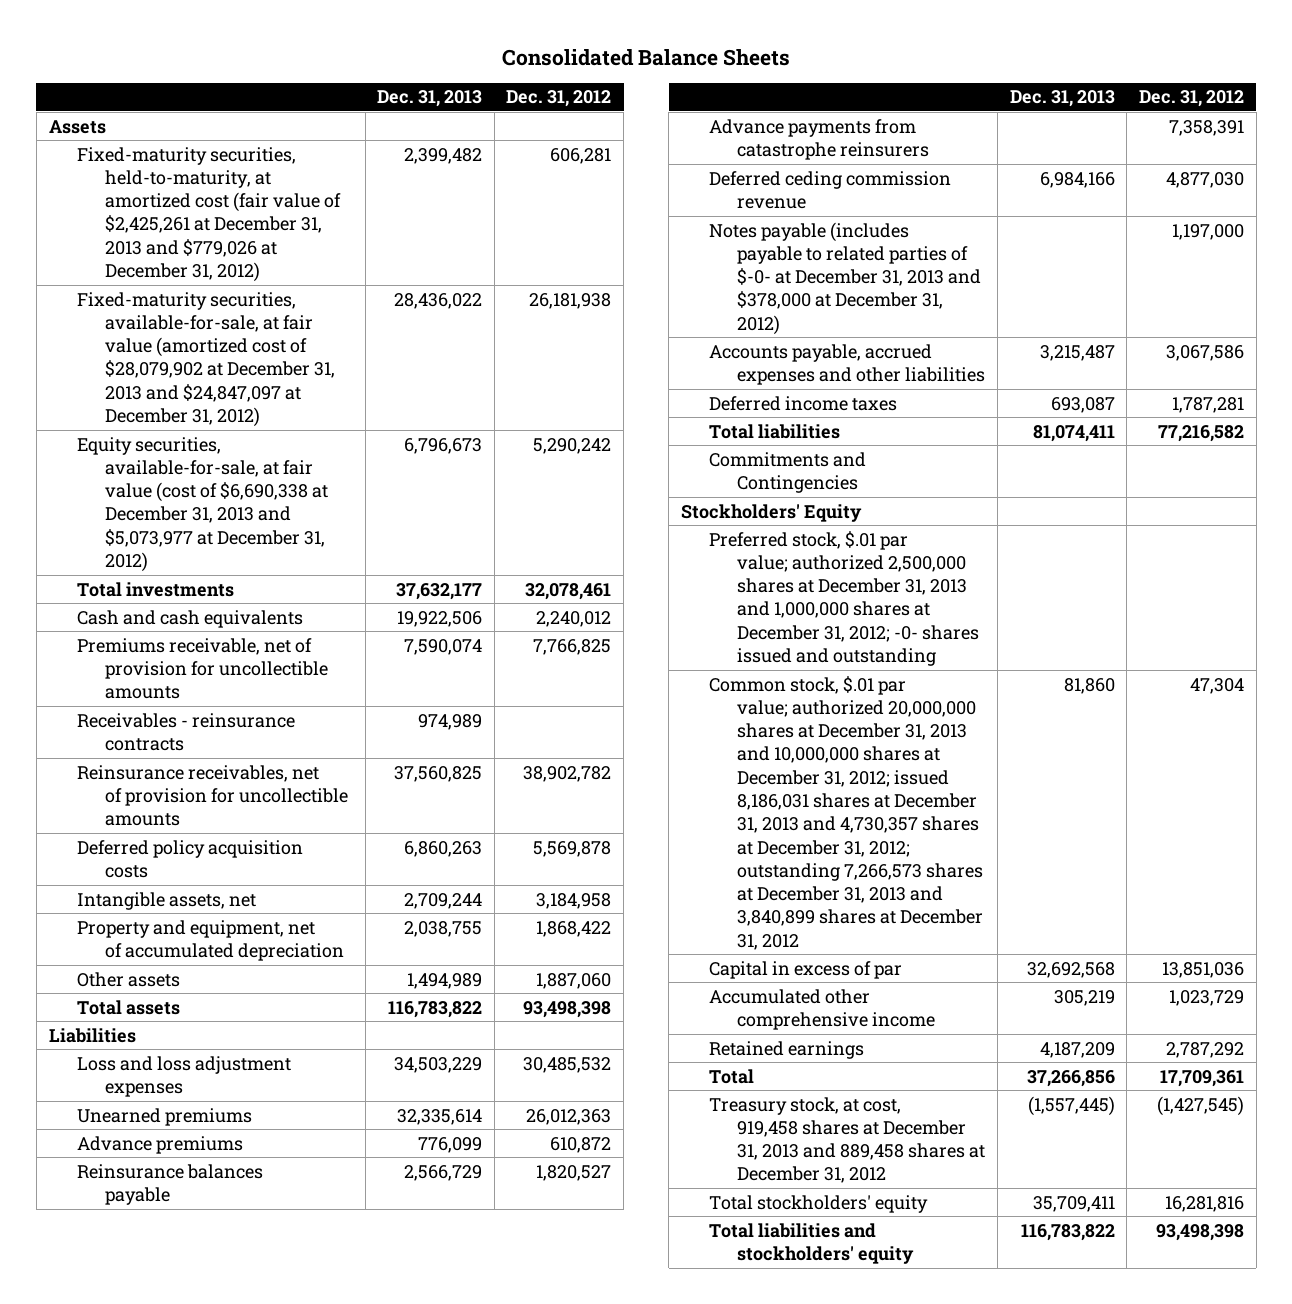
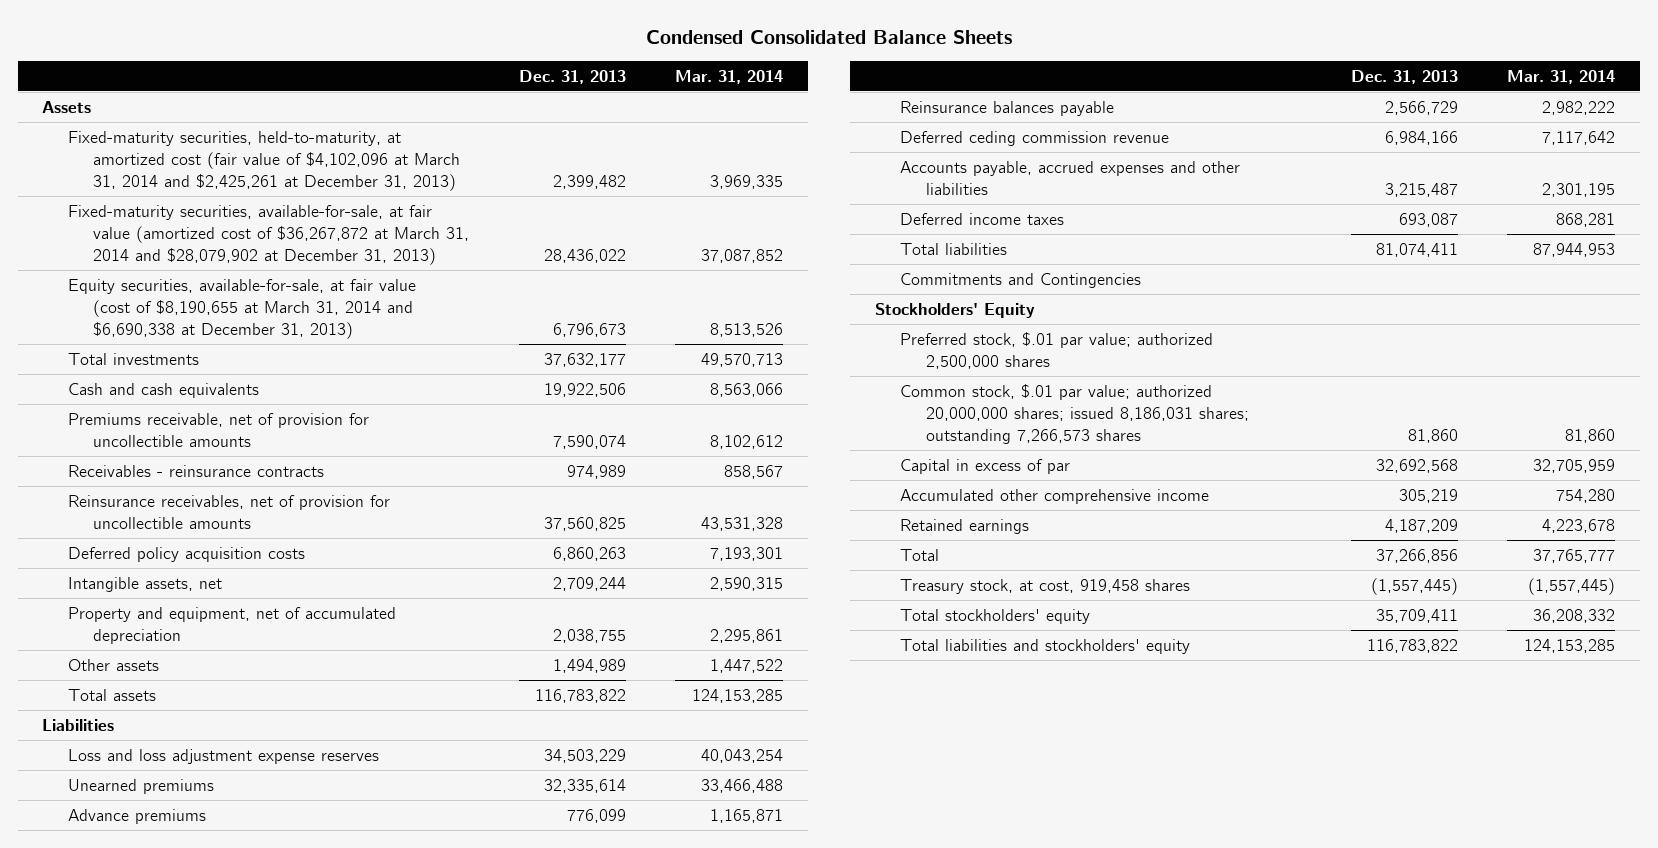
- Consolidated Balance Sheets
+ Condensed Consolidated Balance Sheets
- | Dec. 31, 2013 | Dec. 31, 2012
+ | Dec. 31, 2013 | Mar. 31, 2014
- Fixed-maturity securities, held-to-maturity, at amortized cost (fair value of $2,425,261 at December 31, 2013 and $779,026 at December 31, 2012) | 2,399,482 | 606,281
- Fixed-maturity securities, available-for-sale, at fair value (amortized cost of $28,079,902 at December 31, 2013 and $24,847,097 at December 31, 2012) | 28,436,022 | 26,181,938
- Equity securities, available-for-sale, at fair value (cost of $6,690,338 at December 31, 2013 and $5,073,977 at December 31, 2012) | 6,796,673 | 5,290,242
+ Fixed-maturity securities, held-to-maturity, at amortized cost (fair value of $4,102,096 at March 31, 2014 and $2,425,261 at December 31, 2013) | 2,399,482 | 3,969,335
+ Fixed-maturity securities, available-for-sale, at fair value (amortized cost of $36,267,872 at March 31, 2014 and $28,079,902 at December 31, 2013) | 28,436,022 | 37,087,852
+ Equity securities, available-for-sale, at fair value (cost of $8,190,655 at March 31, 2014 and $6,690,338 at December 31, 2013) | 6,796,673 | 8,513,526
- Loss and loss adjustment expenses | 34,503,229 | 30,485,532
+ Loss and loss adjustment expense reserves | 34,503,229 | 40,043,254
- Advance payments from catastrophe reinsurers | | 7,358,391
- Notes payable (includes payable to related parties of $-0- at December 31, 2013 and $378,000 at December 31, 2012) | | 1,197,000
- Preferred stock, $.01 par value; authorized 2,500,000 shares at December 31, 2013 and 1,000,000 shares at December 31, 2012; -0- shares issued and outstanding
- Common stock, $.01 par value; authorized 20,000,000 shares at December 31, 2013 and 10,000,000 shares at December 31, 2012; issued 8,186,031 shares at December 31, 2013 and 4,730,357 shares at December 31, 2012; outstanding 7,266,573 shares at December 31, 2013 and 3,840,899 shares at December 31, 2012 | 81,860 | 47,304
+ Preferred stock, $.01 par value; authorized 2,500,000 shares
+ Common stock, $.01 par value; authorized 20,000,000 shares; issued 8,186,031 shares; outstanding 7,266,573 shares | 81,860 | 81,860
- Treasury stock, at cost, 919,458 shares at December 31, 2013 and 889,458 shares at December 31, 2012 | (1,557,445) | (1,427,545)
+ Treasury stock, at cost, 919,458 shares | (1,557,445) | (1,557,445)

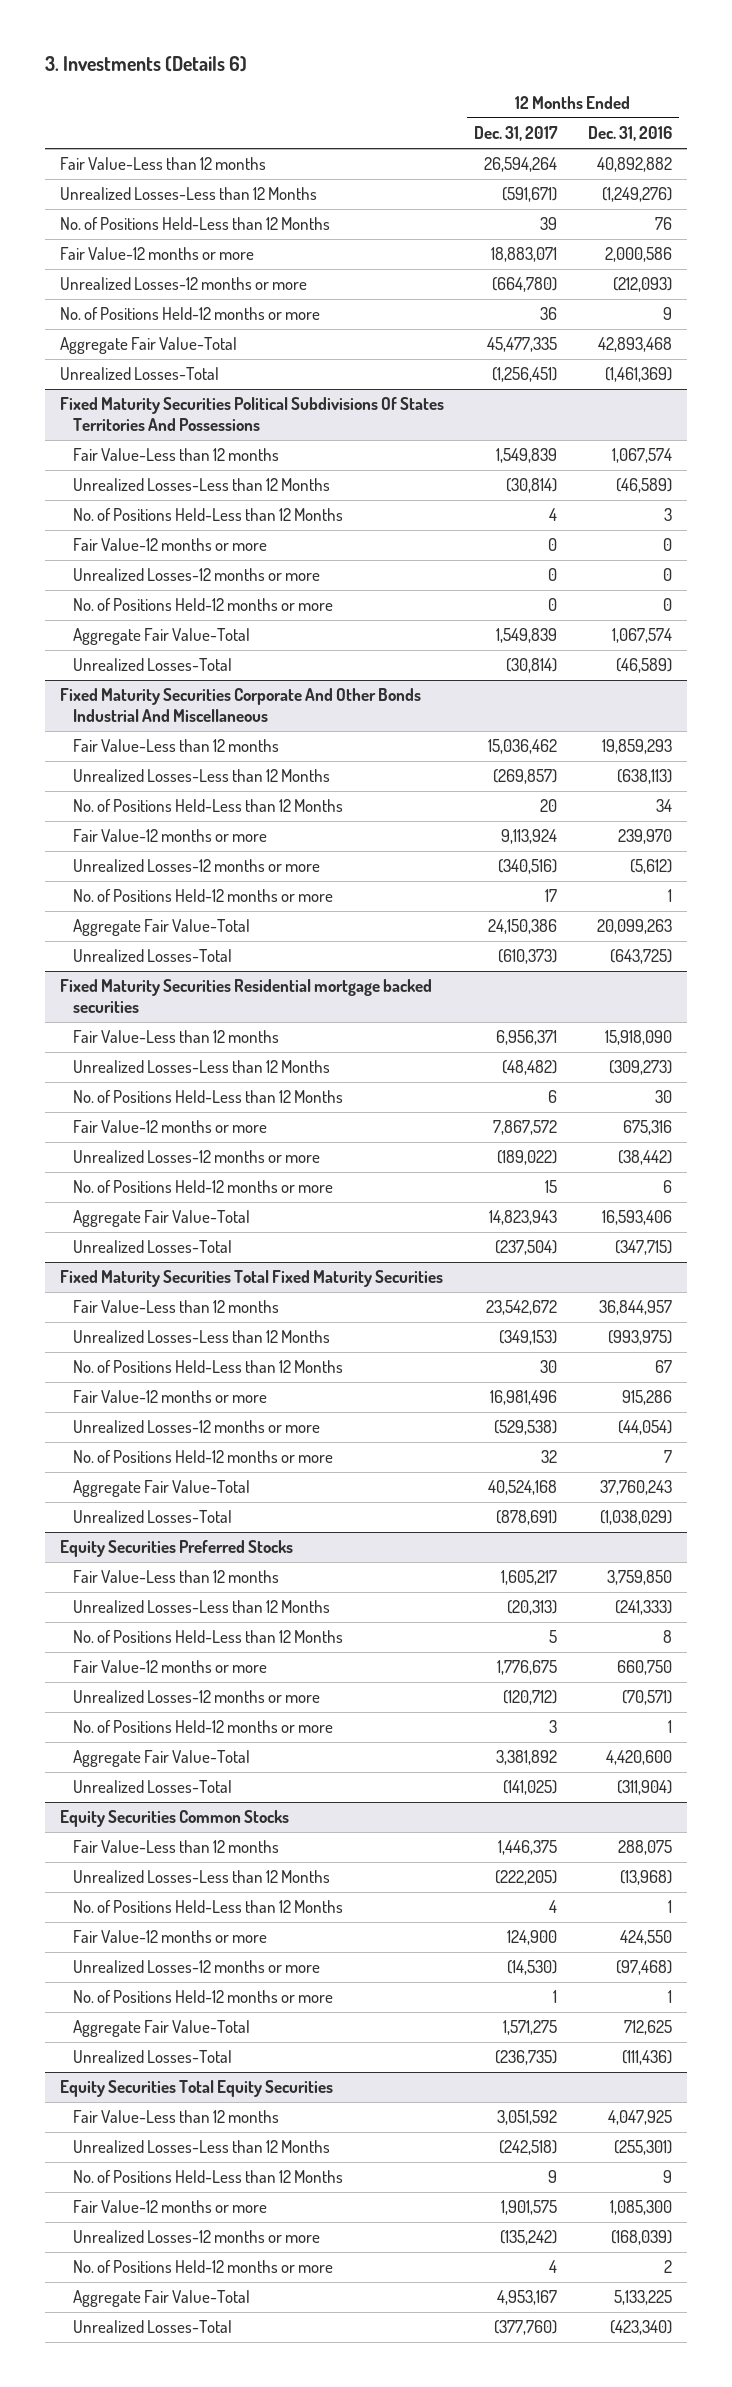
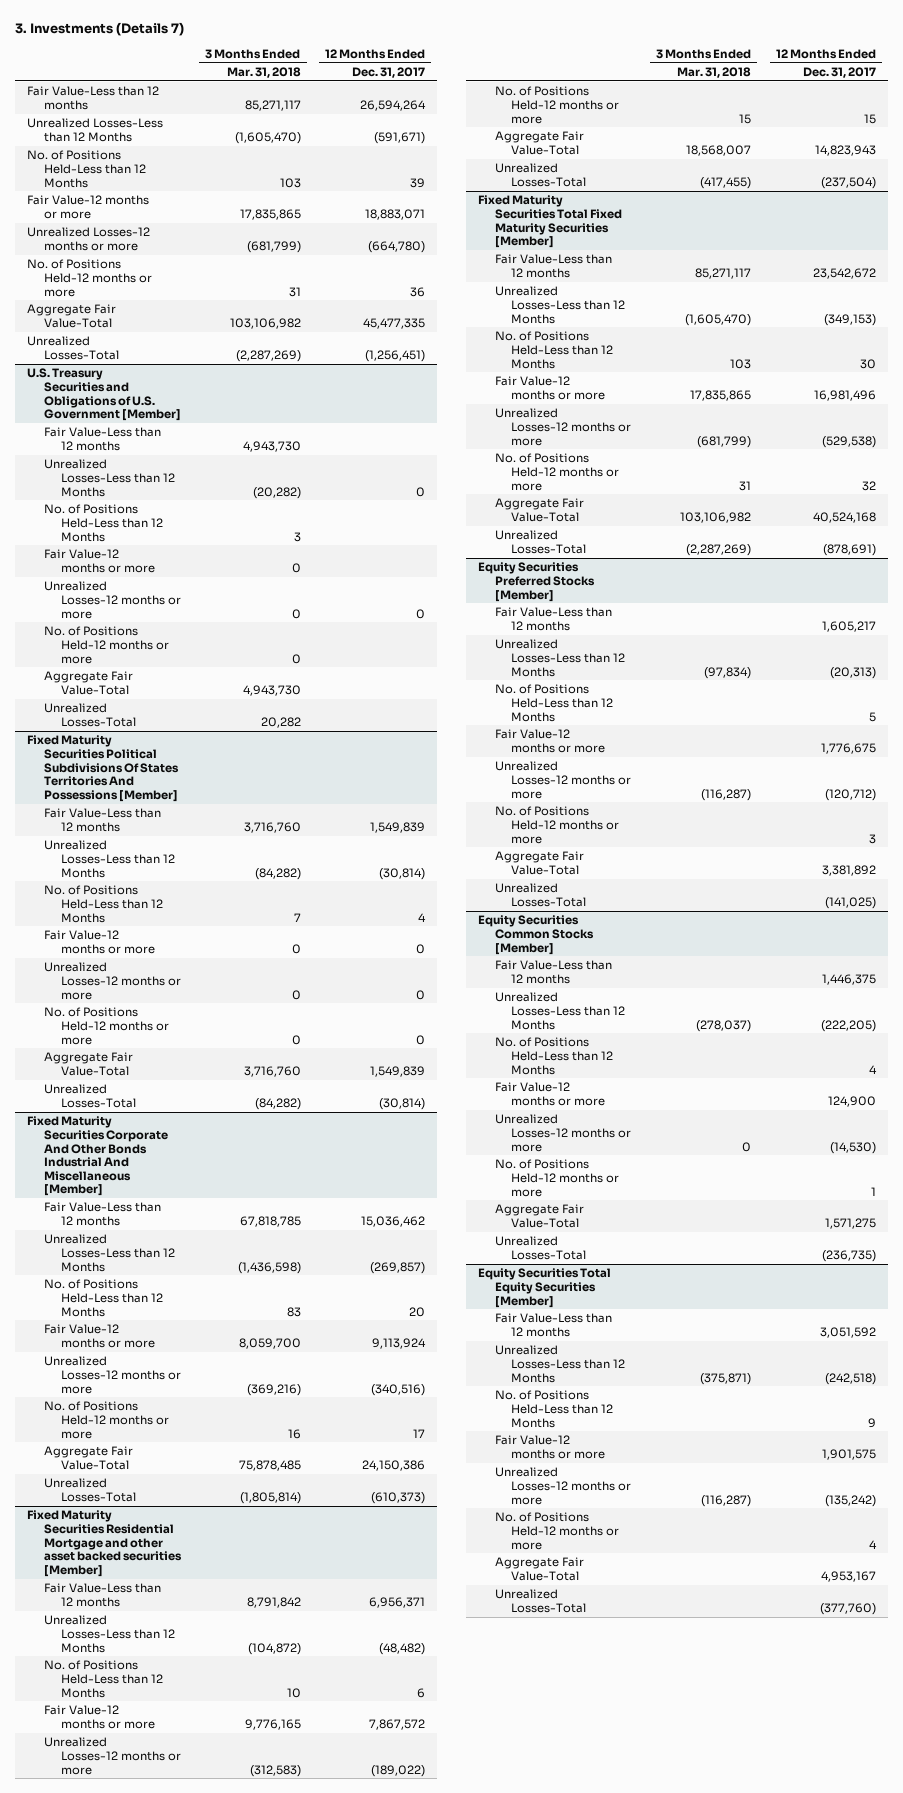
- 3. Investments (Details 6)
+ 3. Investments (Details 7)
- | 12 Months Ended Dec. 31, 2017 | 12 Months Ended Dec. 31, 2016
+ | 3 Months Ended Mar. 31, 2018 | 12 Months Ended Dec. 31, 2017
- Fixed Maturity Securities Political Subdivisions Of States Territories And Possessions
+ U.S. Treasury Securities and Obligations of U.S. Government [Member]
+ Fair Value-Less than 12 months | 4,943,730 |
+ Unrealized Losses-Less than 12 Months | (20,282) | 0
+ No. of Positions Held-Less than 12 Months | 3 |
+ Fair Value-12 months or more | 0 |
+ Unrealized Losses-12 months or more | 0 | 0
+ No. of Positions Held-12 months or more | 0 |
+ Aggregate Fair Value-Total | 4,943,730 |
+ Unrealized Losses-Total | 20,282 |
+ Fixed Maturity Securities Political Subdivisions Of States Territories And Possessions [Member]
- Fixed Maturity Securities Corporate And Other Bonds Industrial And Miscellaneous
+ Fixed Maturity Securities Corporate And Other Bonds Industrial And Miscellaneous [Member]
- Fixed Maturity Securities Residential mortgage backed securities
+ Fixed Maturity Securities Residential Mortgage and other asset backed securities [Member]
- Fixed Maturity Securities Total Fixed Maturity Securities
+ Fixed Maturity Securities Total Fixed Maturity Securities [Member]
- Equity Securities Preferred Stocks
+ Equity Securities Preferred Stocks [Member]
- Equity Securities Common Stocks
+ Equity Securities Common Stocks [Member]
- Equity Securities Total Equity Securities
+ Equity Securities Total Equity Securities [Member]

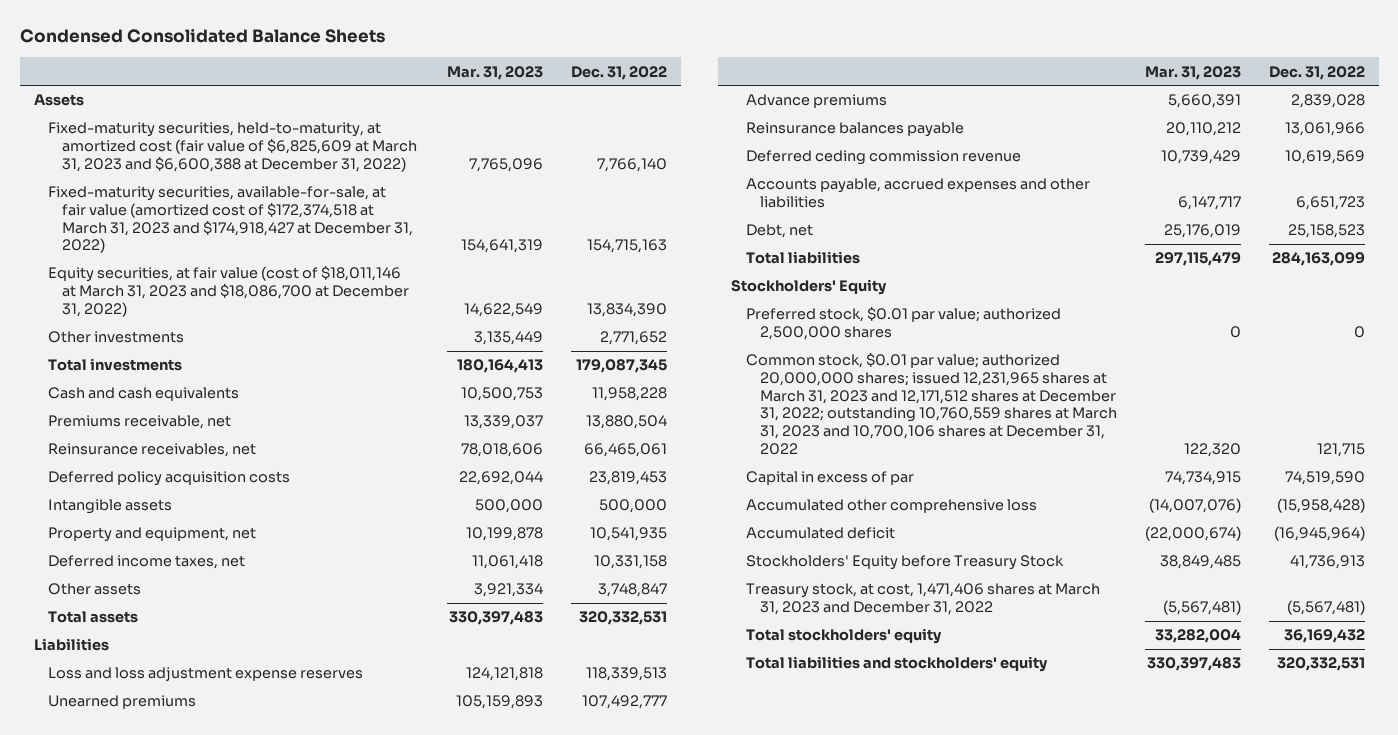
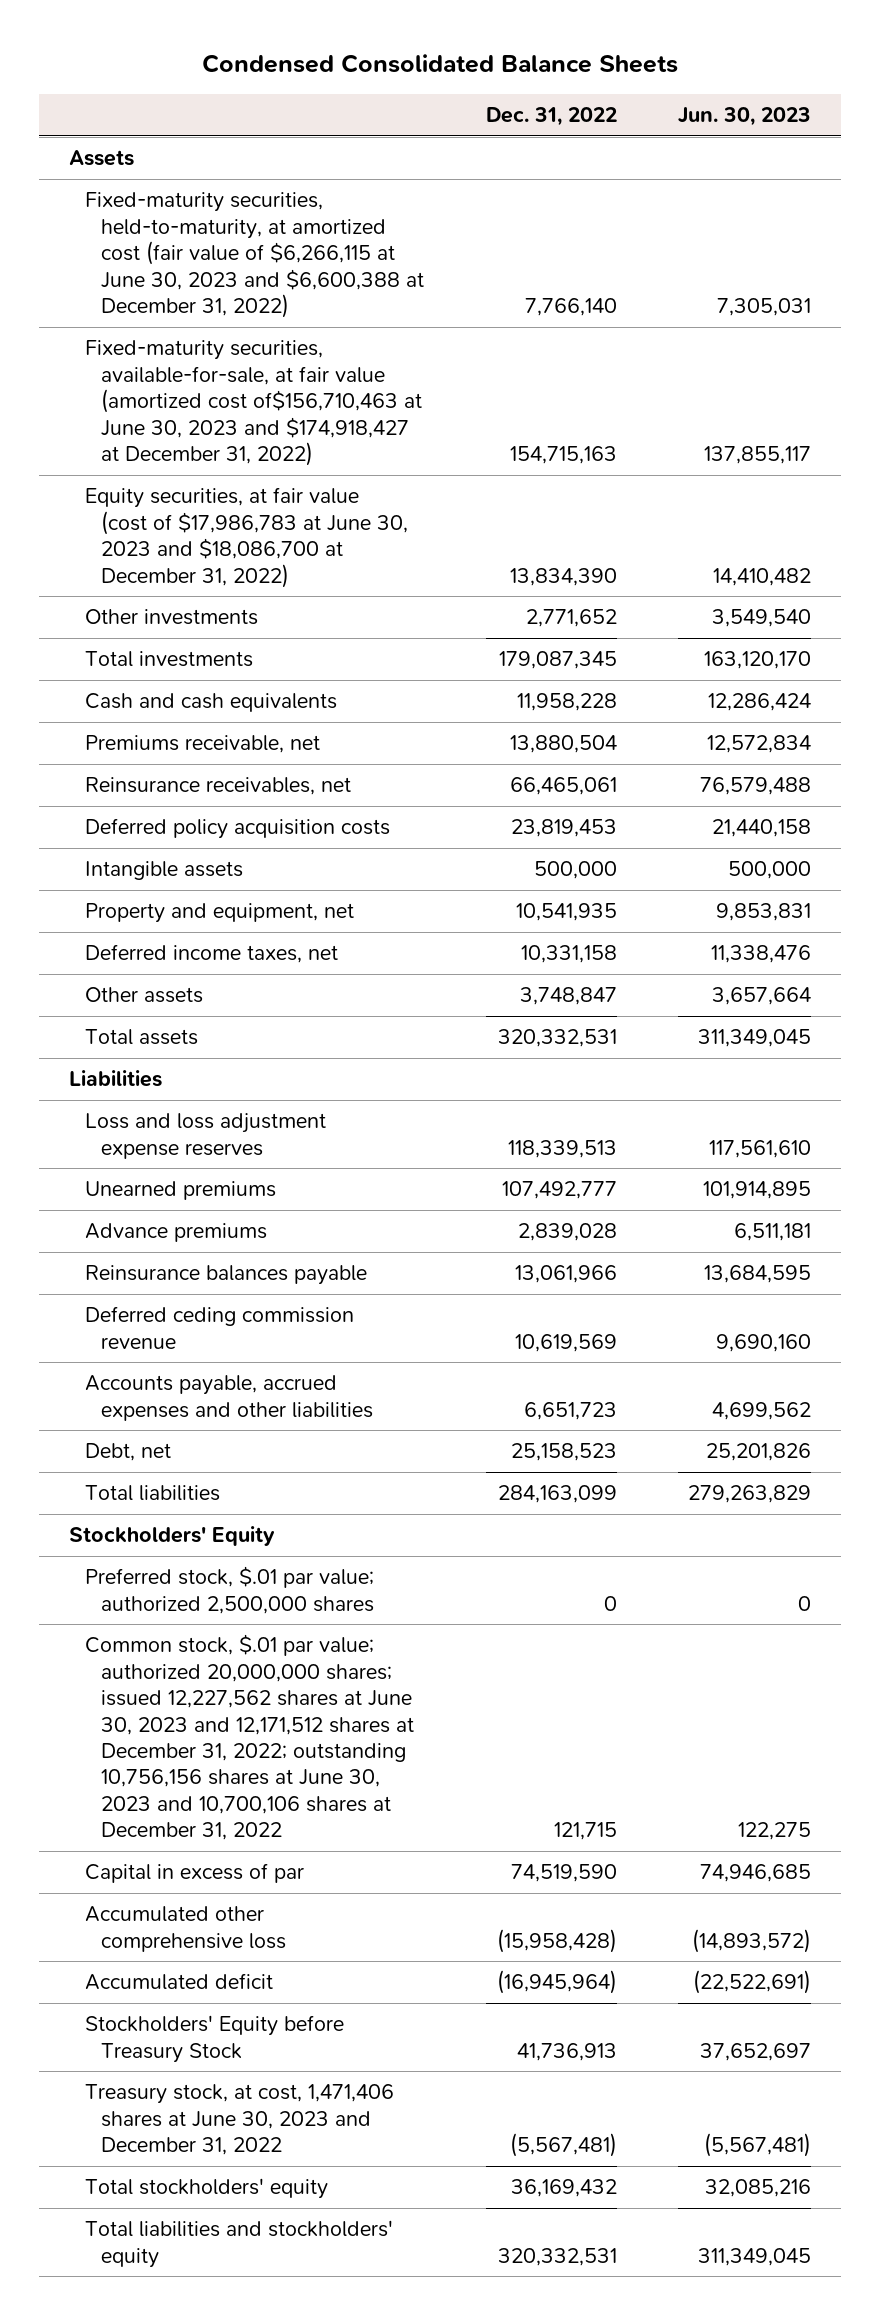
- | Mar. 31, 2023 | Dec. 31, 2022
+ | Dec. 31, 2022 | Jun. 30, 2023
- Fixed-maturity securities, held-to-maturity, at amortized cost (fair value of $6,825,609 at March 31, 2023 and $6,600,388 at December 31, 2022) | 7,765,096 | 7,766,140
- Fixed-maturity securities, available-for-sale, at fair value (amortized cost of $172,374,518 at March 31, 2023 and $174,918,427 at December 31, 2022) | 154,641,319 | 154,715,163
- Equity securities, at fair value (cost of $18,011,146 at March 31, 2023 and $18,086,700 at December 31, 2022) | 14,622,549 | 13,834,390
+ Fixed-maturity securities, held-to-maturity, at amortized cost (fair value of $6,266,115 at June 30, 2023 and $6,600,388 at December 31, 2022) | 7,766,140 | 7,305,031
+ Fixed-maturity securities, available-for-sale, at fair value (amortized cost of$156,710,463 at June 30, 2023 and $174,918,427 at December 31, 2022) | 154,715,163 | 137,855,117
+ Equity securities, at fair value (cost of $17,986,783 at June 30, 2023 and $18,086,700 at December 31, 2022) | 13,834,390 | 14,410,482
- Preferred stock, $0.01 par value; authorized 2,500,000 shares | 0 | 0
- Common stock, $0.01 par value; authorized 20,000,000 shares; issued 12,231,965 shares at March 31, 2023 and 12,171,512 shares at December 31, 2022; outstanding 10,760,559 shares at March 31, 2023 and 10,700,106 shares at December 31, 2022 | 122,320 | 121,715
+ Preferred stock, $.01 par value; authorized 2,500,000 shares | 0 | 0
+ Common stock, $.01 par value; authorized 20,000,000 shares; issued 12,227,562 shares at June 30, 2023 and 12,171,512 shares at December 31, 2022; outstanding 10,756,156 shares at June 30, 2023 and 10,700,106 shares at December 31, 2022 | 121,715 | 122,275
- Treasury stock, at cost, 1,471,406 shares at March 31, 2023 and December 31, 2022 | (5,567,481) | (5,567,481)
+ Treasury stock, at cost, 1,471,406 shares at June 30, 2023 and December 31, 2022 | (5,567,481) | (5,567,481)

